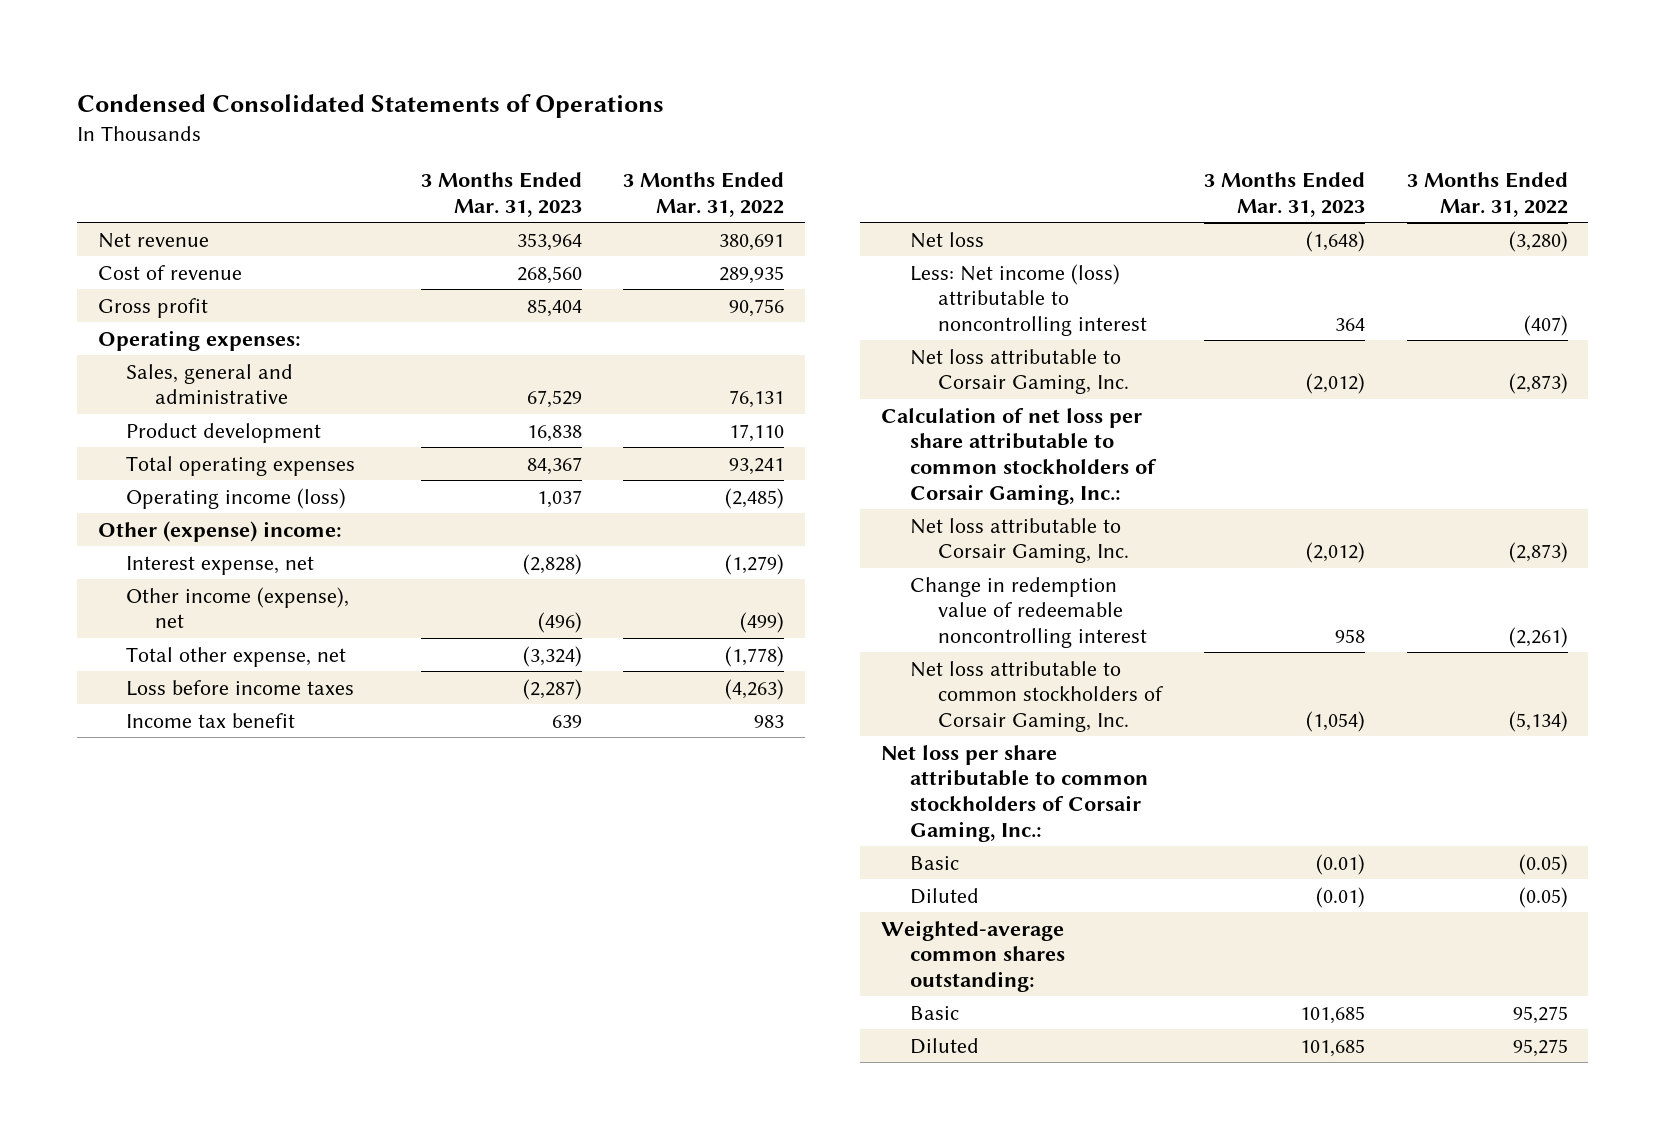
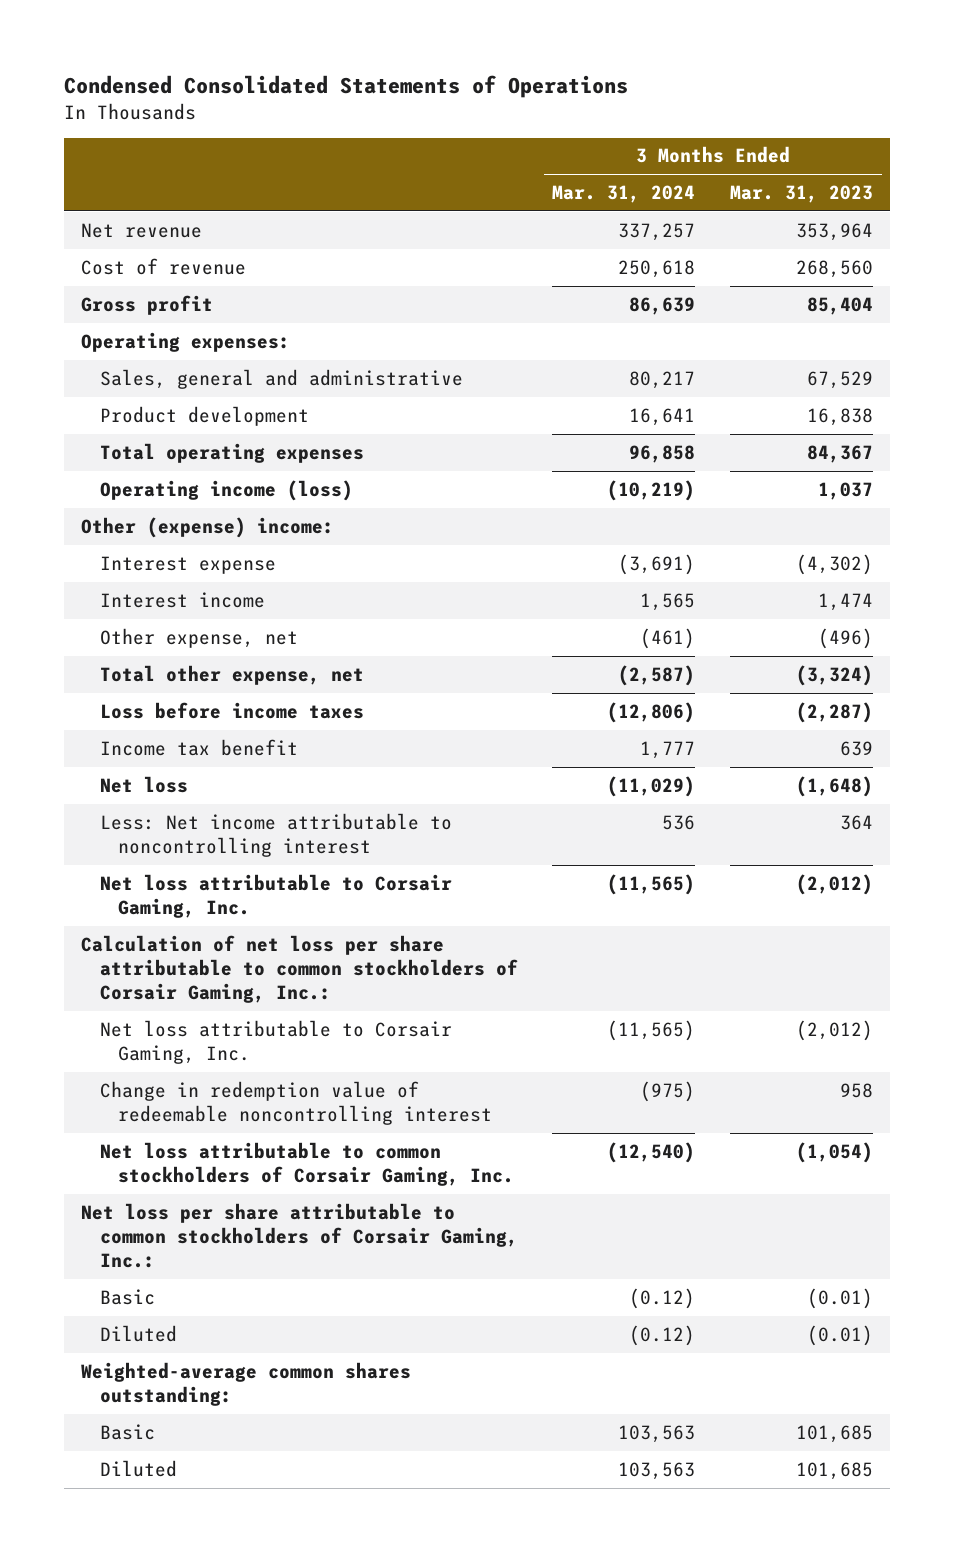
- | 3 Months Ended Mar. 31, 2023 | 3 Months Ended Mar. 31, 2022
+ | 3 Months Ended Mar. 31, 2024 | 3 Months Ended Mar. 31, 2023
- Interest expense, net | (2,828) | (1,279)
- Other income (expense), net | (496) | (499)
+ Interest expense | (3,691) | (4,302)
+ Interest income | 1,565 | 1,474
+ Other expense, net | (461) | (496)
- Less: Net income (loss) attributable to noncontrolling interest | 364 | (407)
+ Less: Net income attributable to noncontrolling interest | 536 | 364

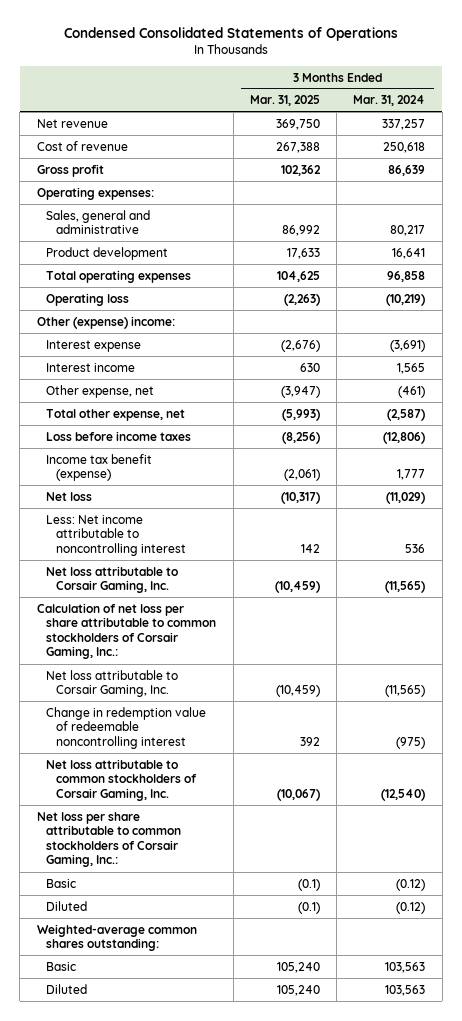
- | 3 Months Ended Mar. 31, 2024 | 3 Months Ended Mar. 31, 2023
+ | 3 Months Ended Mar. 31, 2025 | 3 Months Ended Mar. 31, 2024
- Operating income (loss) | (10,219) | 1,037
+ Operating loss | (2,263) | (10,219)
- Income tax benefit | 1,777 | 639
+ Income tax benefit (expense) | (2,061) | 1,777

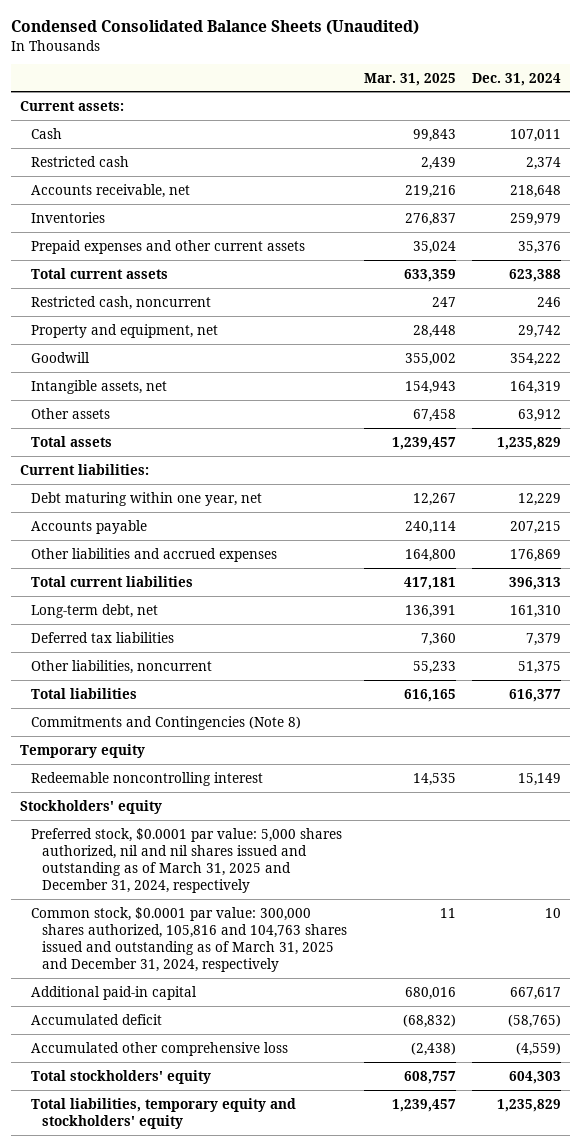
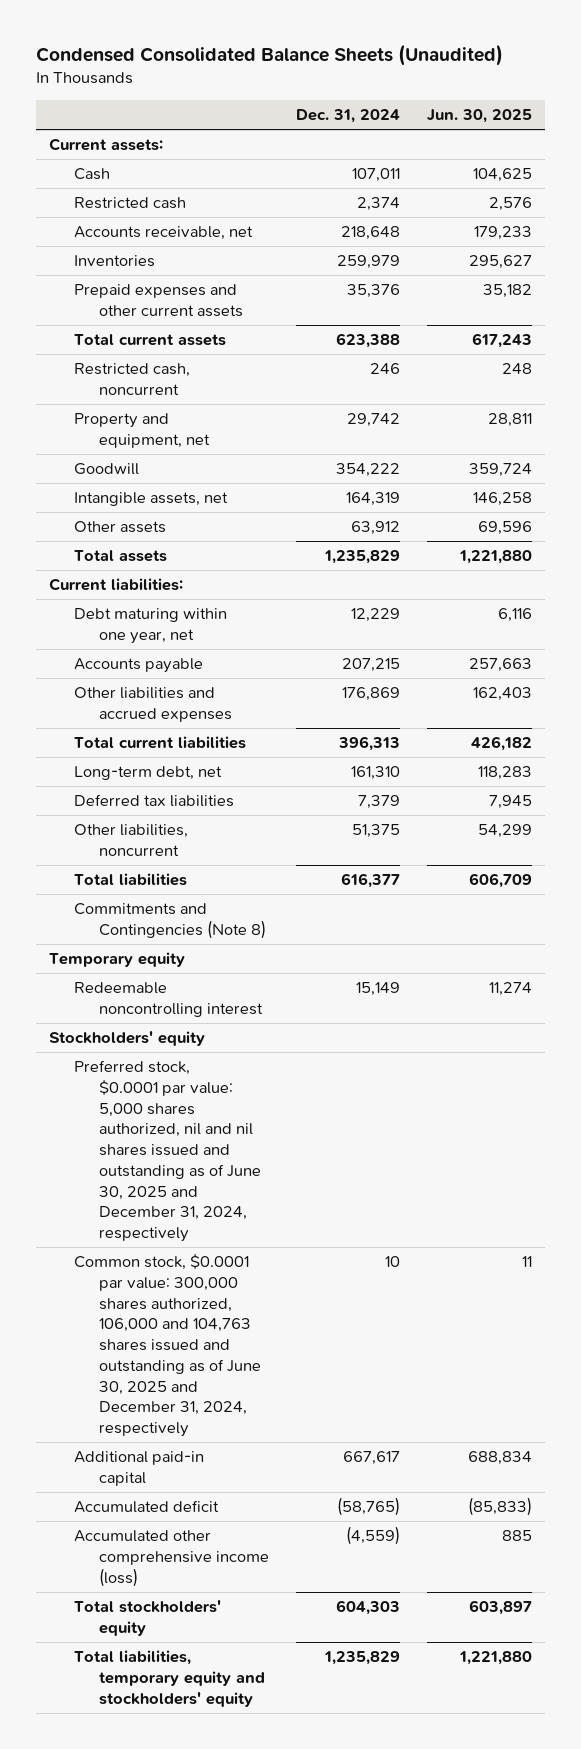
- | Mar. 31, 2025 | Dec. 31, 2024
+ | Dec. 31, 2024 | Jun. 30, 2025
- Preferred stock, $0.0001 par value: 5,000 shares authorized, nil and nil shares issued and outstanding as of March 31, 2025 and December 31, 2024, respectively
- Common stock, $0.0001 par value: 300,000 shares authorized, 105,816 and 104,763 shares issued and outstanding as of March 31, 2025 and December 31, 2024, respectively | 11 | 10
+ Preferred stock, $0.0001 par value: 5,000 shares authorized, nil and nil shares issued and outstanding as of June 30, 2025 and December 31, 2024, respectively
+ Common stock, $0.0001 par value: 300,000 shares authorized, 106,000 and 104,763 shares issued and outstanding as of June 30, 2025 and December 31, 2024, respectively | 10 | 11
- Accumulated other comprehensive loss | (2,438) | (4,559)
+ Accumulated other comprehensive income (loss) | (4,559) | 885

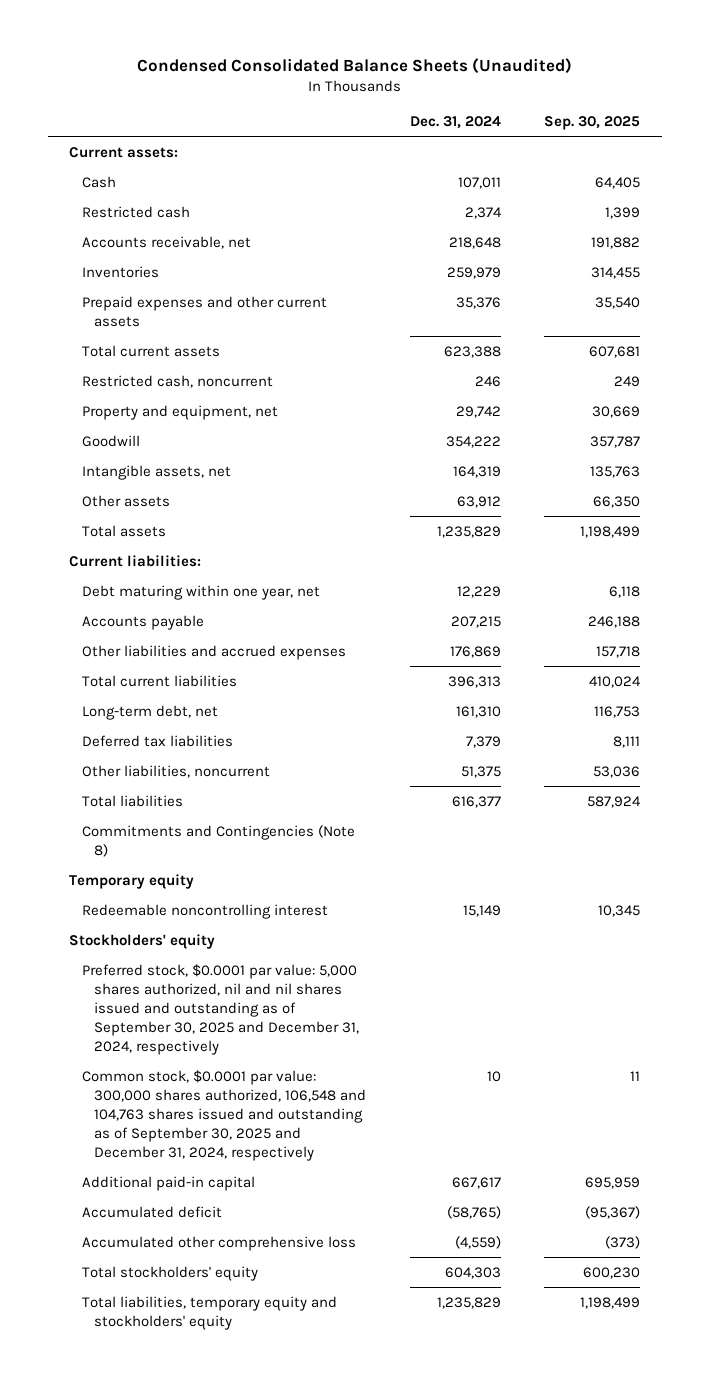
- | Dec. 31, 2024 | Jun. 30, 2025
+ | Dec. 31, 2024 | Sep. 30, 2025
- Preferred stock, $0.0001 par value: 5,000 shares authorized, nil and nil shares issued and outstanding as of June 30, 2025 and December 31, 2024, respectively
- Common stock, $0.0001 par value: 300,000 shares authorized, 106,000 and 104,763 shares issued and outstanding as of June 30, 2025 and December 31, 2024, respectively | 10 | 11
+ Preferred stock, $0.0001 par value: 5,000 shares authorized, nil and nil shares issued and outstanding as of September 30, 2025 and December 31, 2024, respectively
+ Common stock, $0.0001 par value: 300,000 shares authorized, 106,548 and 104,763 shares issued and outstanding as of September 30, 2025 and December 31, 2024, respectively | 10 | 11
- Accumulated other comprehensive income (loss) | (4,559) | 885
+ Accumulated other comprehensive loss | (4,559) | (373)

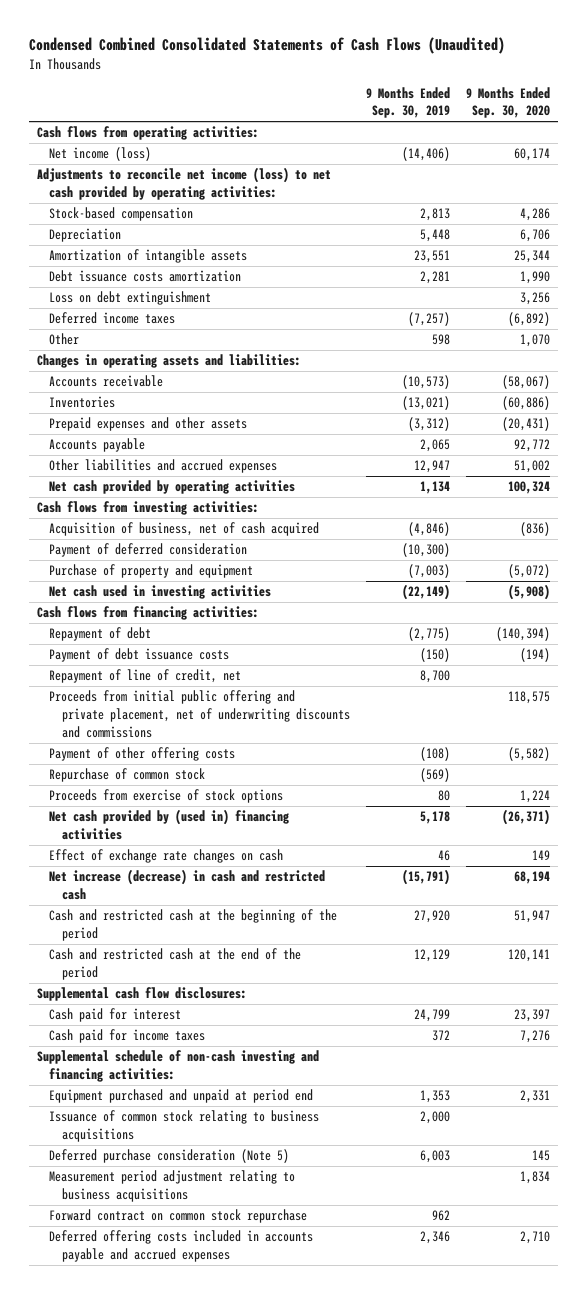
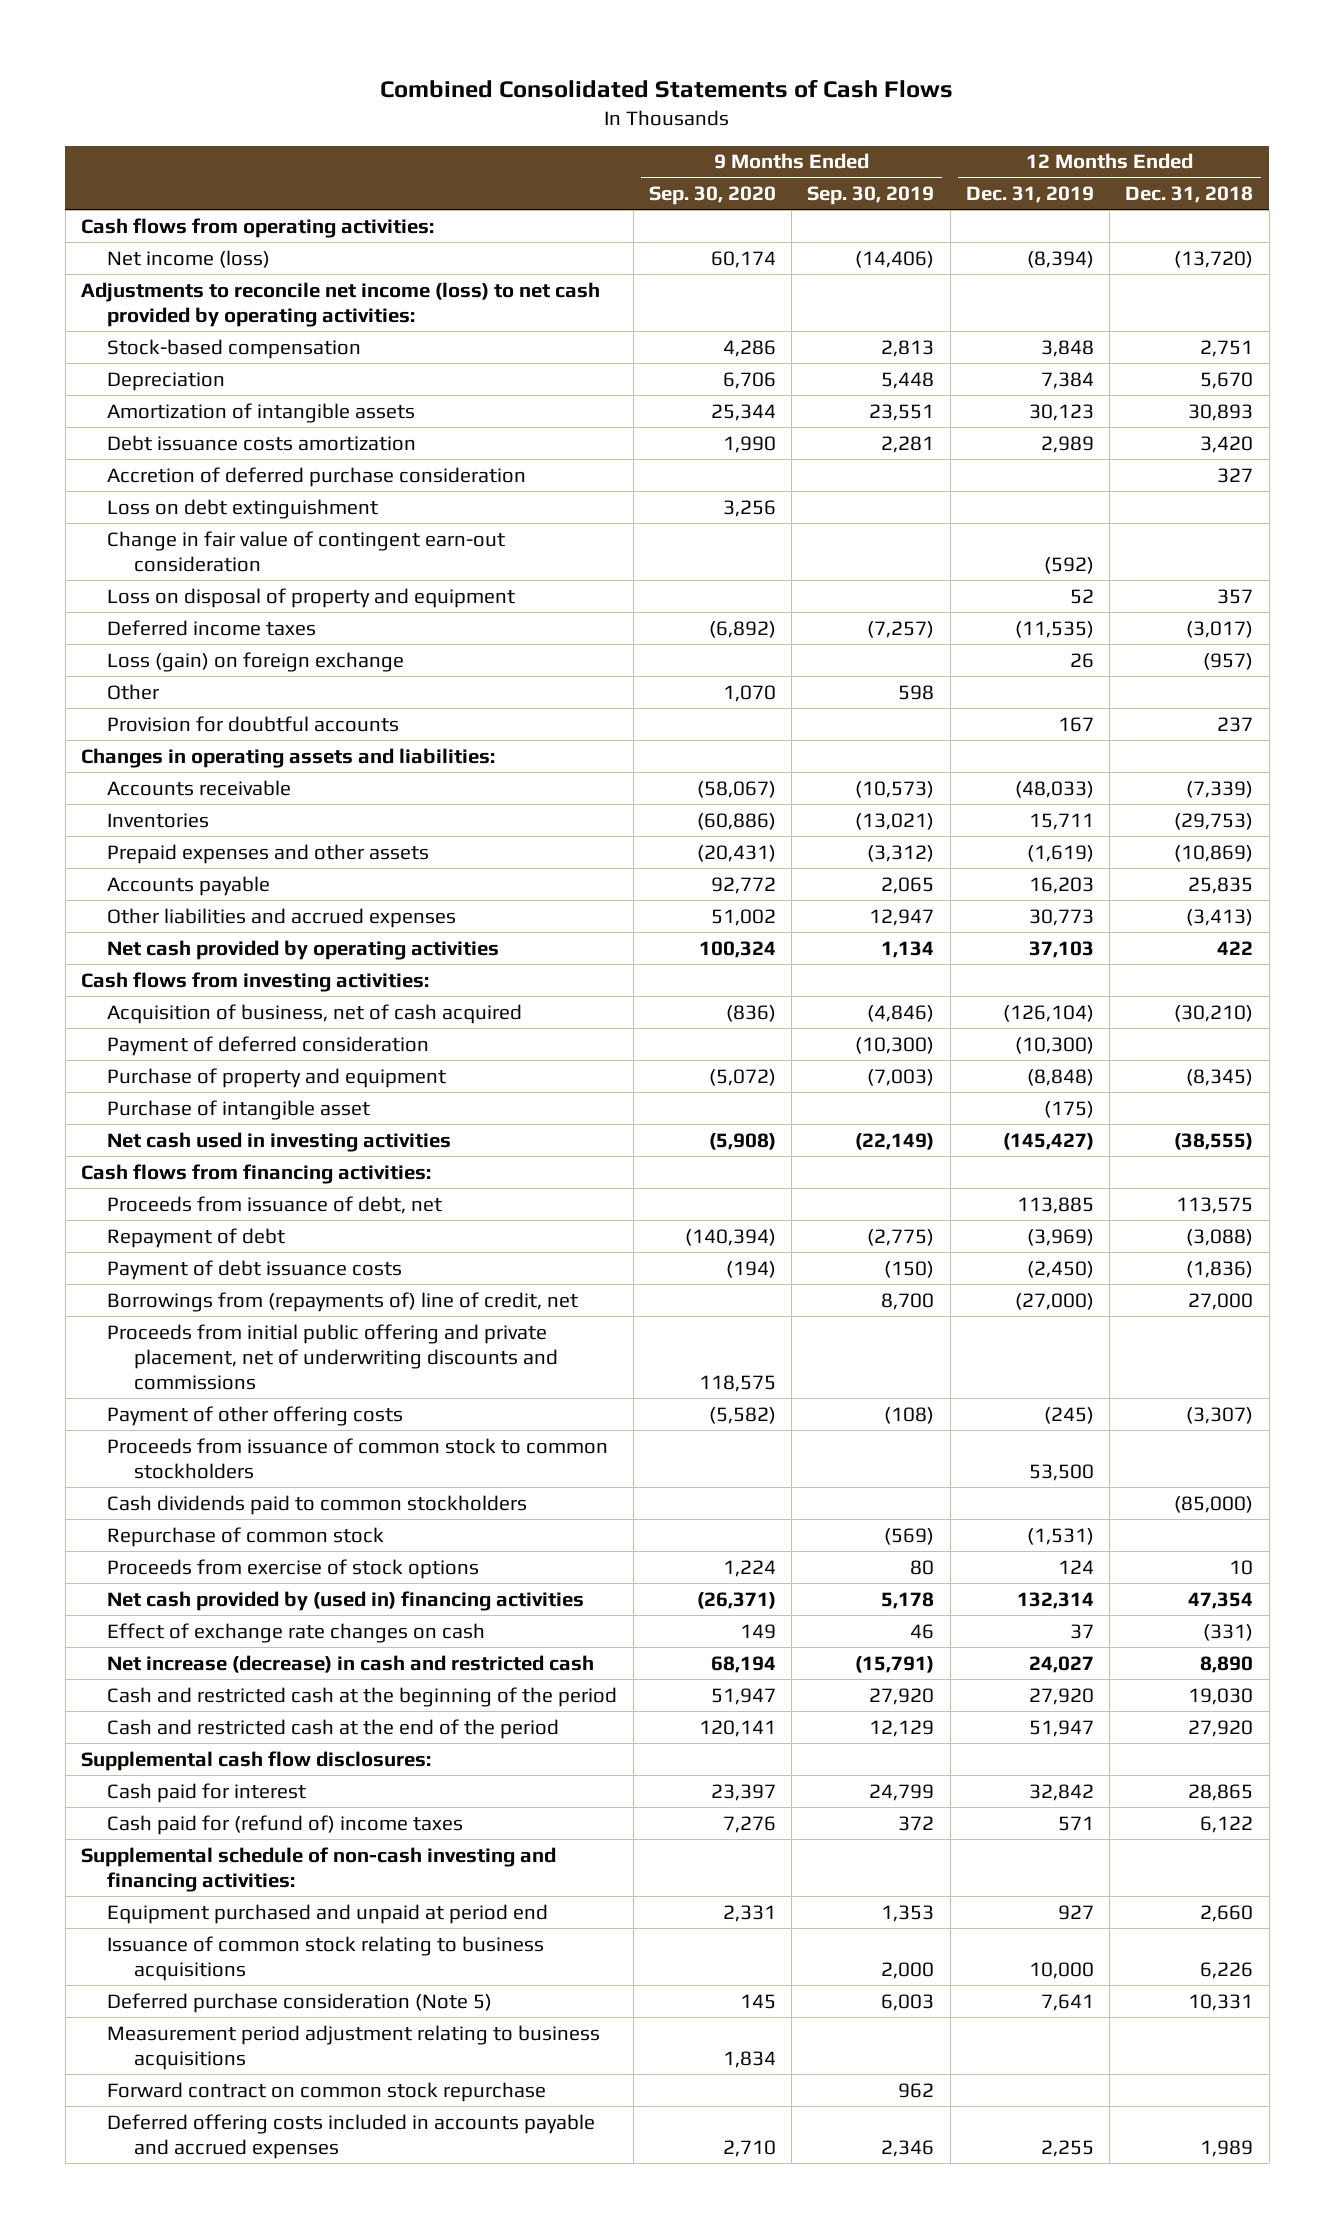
- Condensed Combined Consolidated Statements of Cash Flows (Unaudited)
+ Combined Consolidated Statements of Cash Flows
- | 9 Months Ended Sep. 30, 2019 | 9 Months Ended Sep. 30, 2020
+ | 9 Months Ended Sep. 30, 2020 | 9 Months Ended Sep. 30, 2019 | 12 Months Ended Dec. 31, 2019 | 12 Months Ended Dec. 31, 2018
+ Accretion of deferred purchase consideration | | | | 327
+ Change in fair value of contingent earn-out consideration | | | (592) |
+ Loss on disposal of property and equipment | | | 52 | 357
+ Loss (gain) on foreign exchange | | | 26 | (957)
+ Provision for doubtful accounts | | | 167 | 237
+ Purchase of intangible asset | | | (175) |
+ Proceeds from issuance of debt, net | | | 113,885 | 113,575
- Repayment of line of credit, net | 8,700 |
+ Borrowings from (repayments of) line of credit, net | | 8,700 | (27,000) | 27,000
+ Proceeds from issuance of common stock to common stockholders | | | 53,500 |
+ Cash dividends paid to common stockholders | | | | (85,000)
- Cash paid for income taxes | 372 | 7,276
+ Cash paid for (refund of) income taxes | 7,276 | 372 | 571 | 6,122

